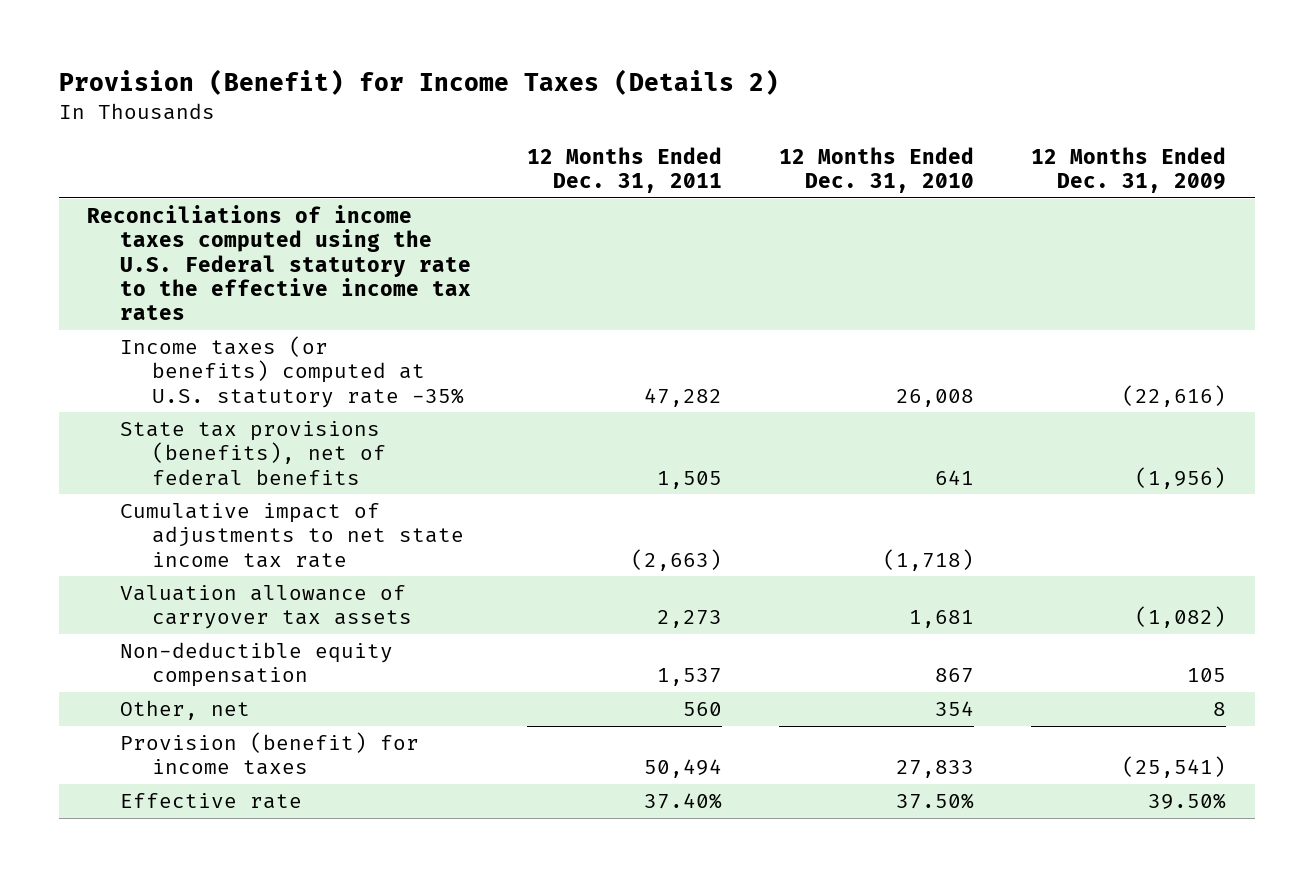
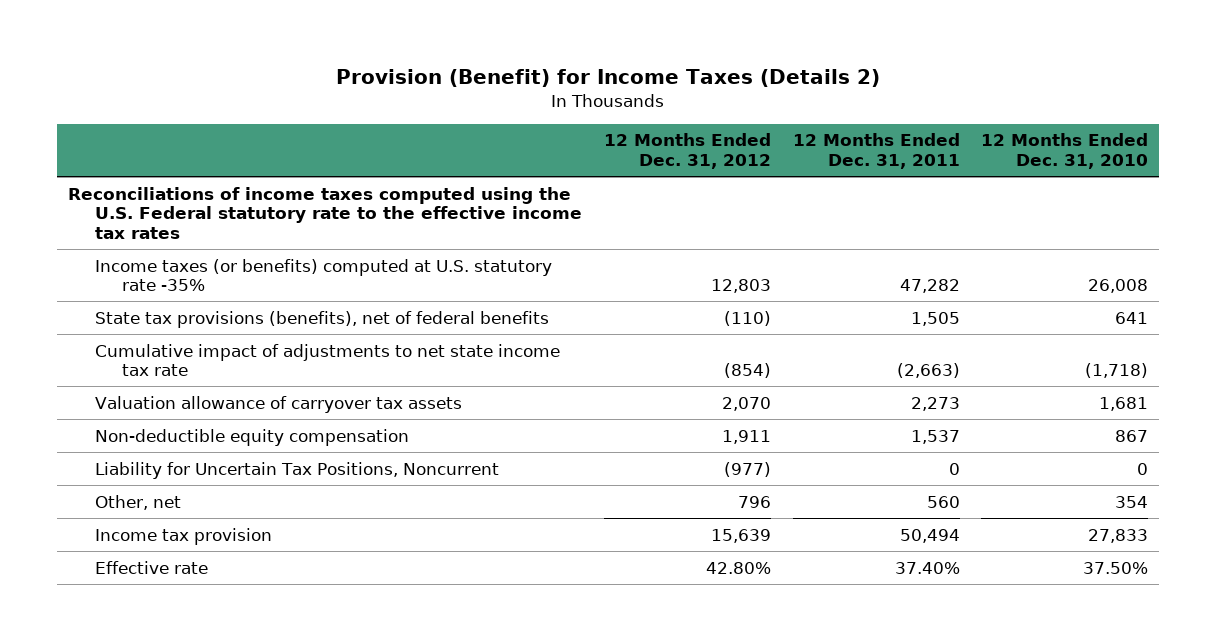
- | 12 Months Ended Dec. 31, 2011 | 12 Months Ended Dec. 31, 2010 | 12 Months Ended Dec. 31, 2009
+ | 12 Months Ended Dec. 31, 2012 | 12 Months Ended Dec. 31, 2011 | 12 Months Ended Dec. 31, 2010
+ Liability for Uncertain Tax Positions, Noncurrent | (977) | 0 | 0
- Provision (benefit) for income taxes | 50,494 | 27,833 | (25,541)
+ Income tax provision | 15,639 | 50,494 | 27,833

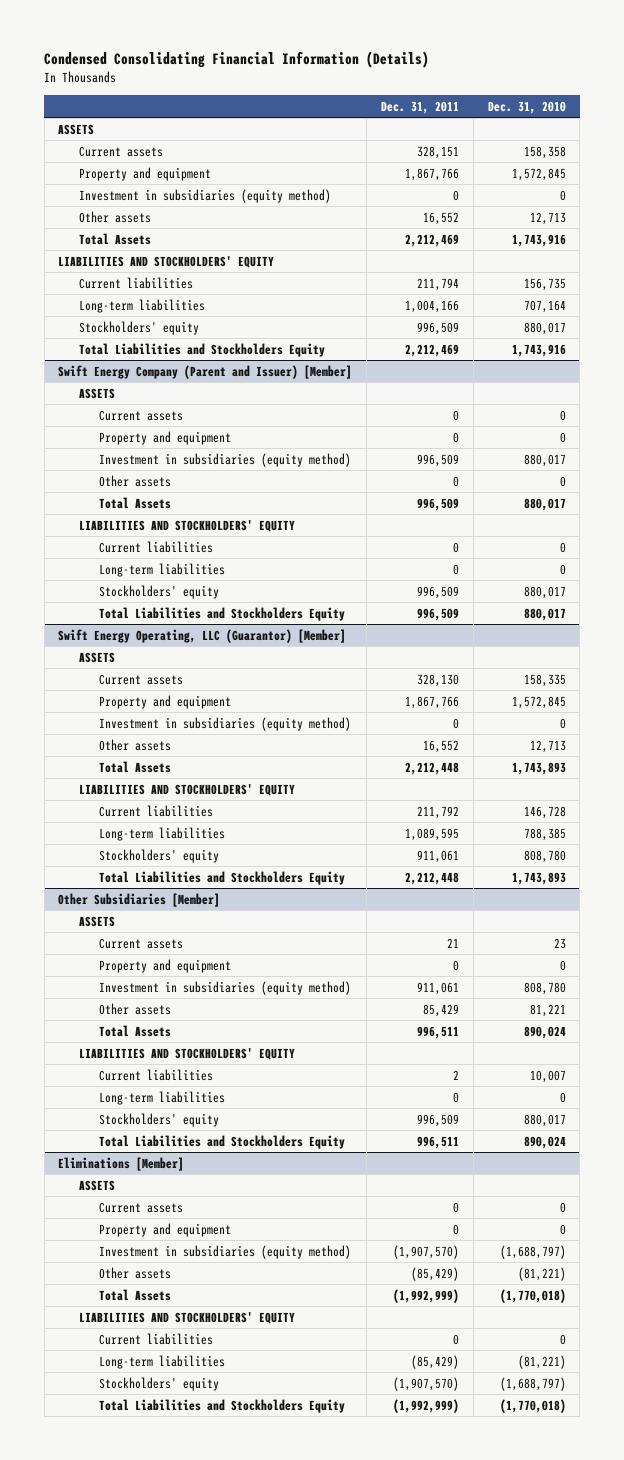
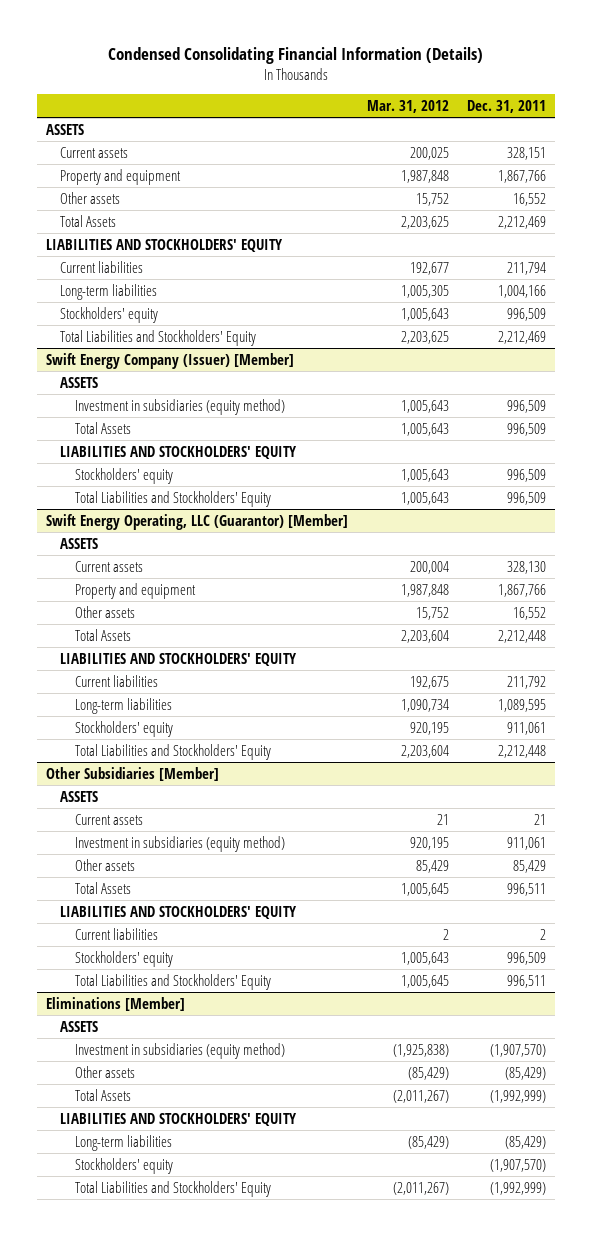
- | Dec. 31, 2011 | Dec. 31, 2010
+ | Mar. 31, 2012 | Dec. 31, 2011
- Investment in subsidiaries (equity method) | 0 | 0
- Total Liabilities and Stockholders Equity | 2,212,469 | 1,743,916
- Swift Energy Company (Parent and Issuer) [Member]
+ Total Liabilities and Stockholders' Equity | 2,203,625 | 2,212,469
+ Swift Energy Company (Issuer) [Member]
- Current assets | 0 | 0
- Property and equipment | 0 | 0
- Other assets | 0 | 0
- Current liabilities | 0 | 0
- Long-term liabilities | 0 | 0
- Total Liabilities and Stockholders Equity | 996,509 | 880,017
+ Total Liabilities and Stockholders' Equity | 1,005,643 | 996,509
@ Swift Energy Operating, LLC (Guarantor) [Member]
- Investment in subsidiaries (equity method) | 0 | 0
- Total Liabilities and Stockholders Equity | 2,212,448 | 1,743,893
+ Total Liabilities and Stockholders' Equity | 2,203,604 | 2,212,448
@ Other Subsidiaries [Member]
- Property and equipment | 0 | 0
- Long-term liabilities | 0 | 0
- Total Liabilities and Stockholders Equity | 996,511 | 890,024
+ Total Liabilities and Stockholders' Equity | 1,005,645 | 996,511
@ Eliminations [Member]
- Current assets | 0 | 0
- Property and equipment | 0 | 0
- Current liabilities | 0 | 0
- Total Liabilities and Stockholders Equity | (1,992,999) | (1,770,018)
+ Total Liabilities and Stockholders' Equity | (2,011,267) | (1,992,999)

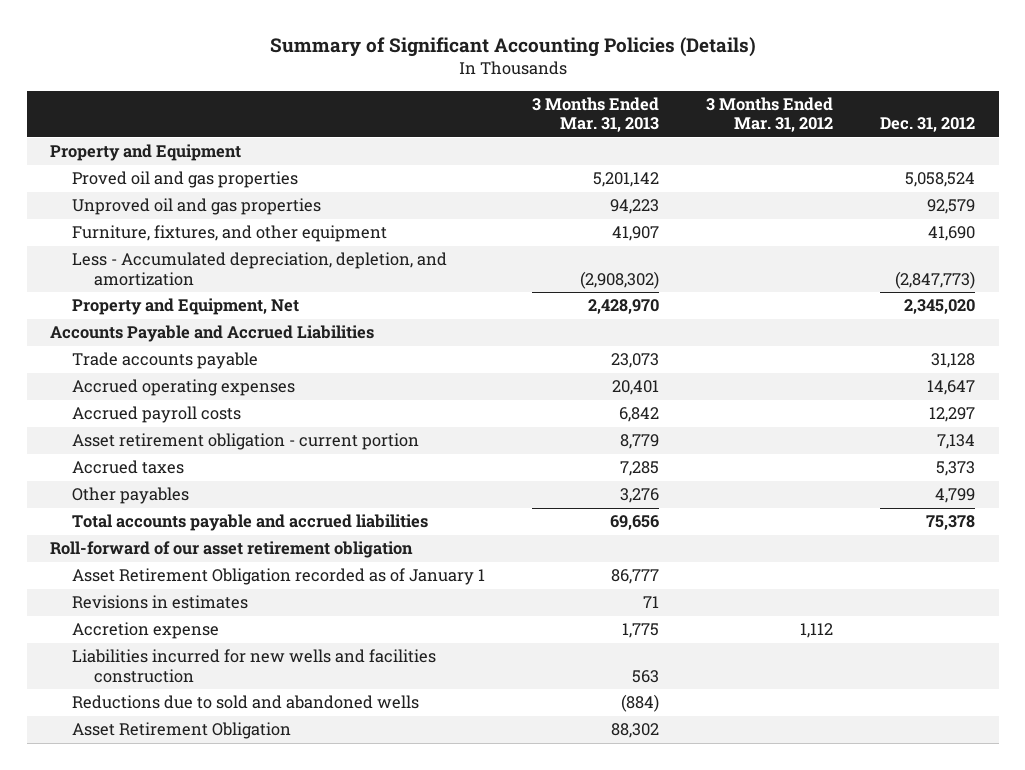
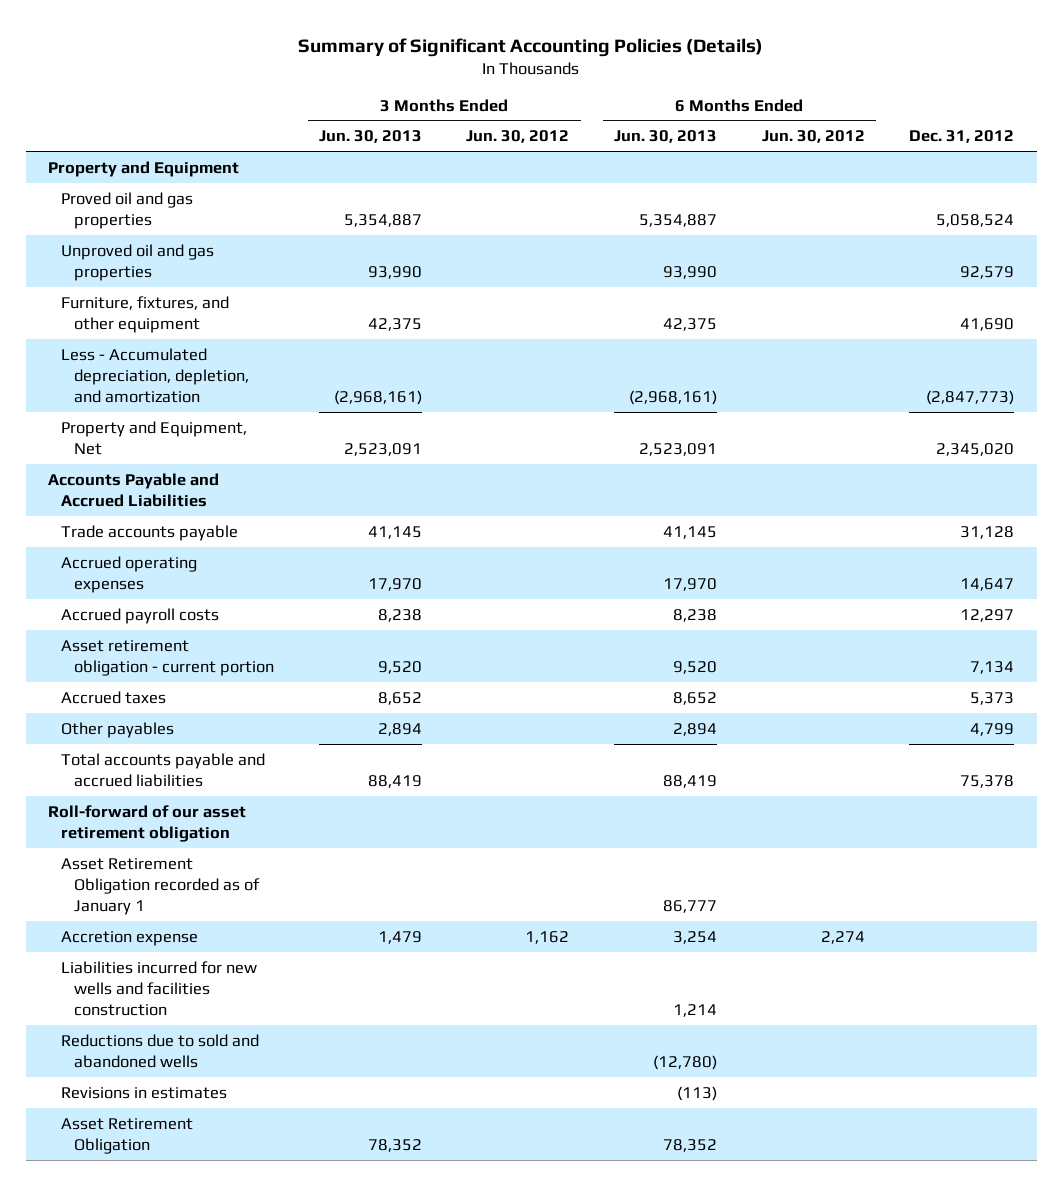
- | 3 Months Ended Mar. 31, 2013 | 3 Months Ended Mar. 31, 2012 | Dec. 31, 2012
+ | 3 Months Ended Jun. 30, 2013 | 3 Months Ended Jun. 30, 2012 | 6 Months Ended Jun. 30, 2013 | 6 Months Ended Jun. 30, 2012 | Dec. 31, 2012
moved down: Revisions in estimates | | | (113) | |

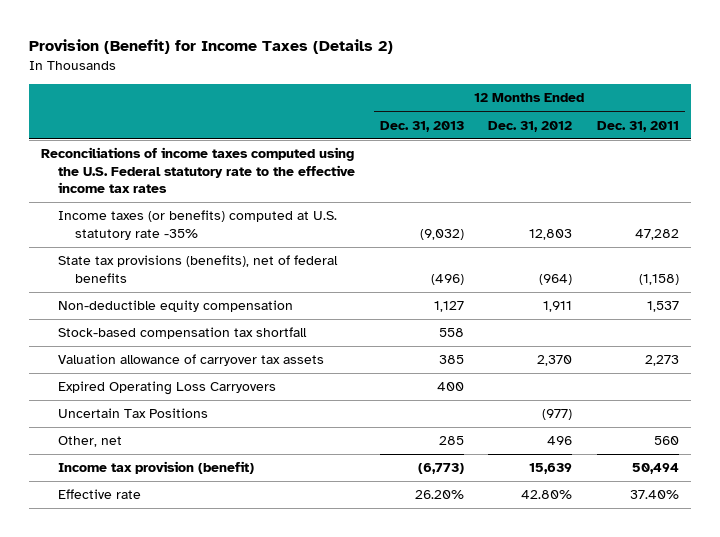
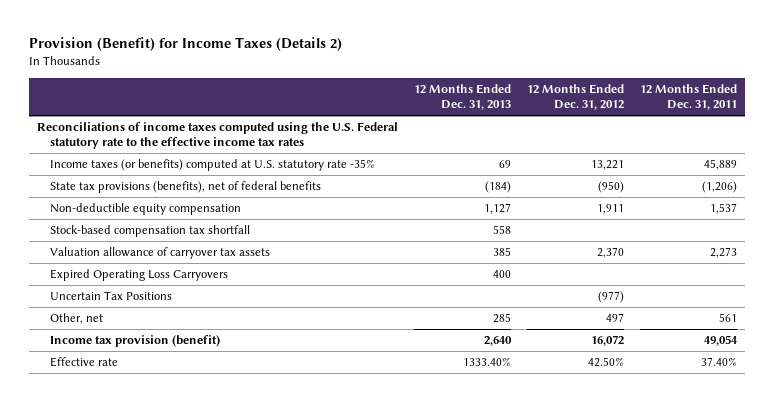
- Income taxes (or benefits) computed at U.S. statutory rate -35% | (9,032) | 12,803 | 47,282
- State tax provisions (benefits), net of federal benefits | (496) | (964) | (1,158)
+ Income taxes (or benefits) computed at U.S. statutory rate -35% | 69 | 13,221 | 45,889
+ State tax provisions (benefits), net of federal benefits | (184) | (950) | (1,206)
- Other, net | 285 | 496 | 560
- Income tax provision (benefit) | (6,773) | 15,639 | 50,494
- Effective rate | 26.20% | 42.80% | 37.40%
+ Other, net | 285 | 497 | 561
+ Income tax provision (benefit) | 2,640 | 16,072 | 49,054
+ Effective rate | 1333.40% | 42.50% | 37.40%

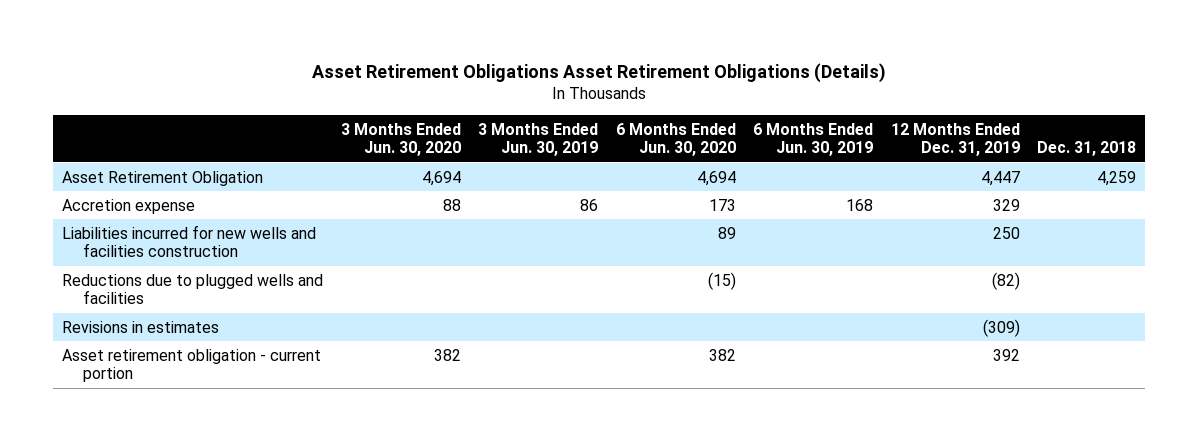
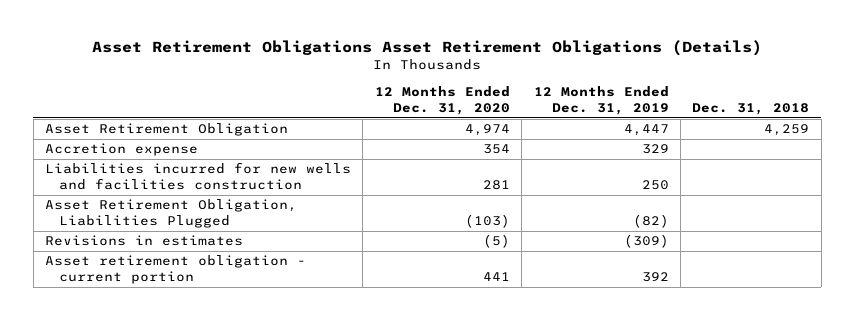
- | 3 Months Ended Jun. 30, 2020 | 3 Months Ended Jun. 30, 2019 | 6 Months Ended Jun. 30, 2020 | 6 Months Ended Jun. 30, 2019 | 12 Months Ended Dec. 31, 2019 | Dec. 31, 2018
+ | 12 Months Ended Dec. 31, 2020 | 12 Months Ended Dec. 31, 2019 | Dec. 31, 2018
- Reductions due to plugged wells and facilities | | | (15) | | (82) |
+ Asset Retirement Obligation, Liabilities Plugged | (103) | (82) |

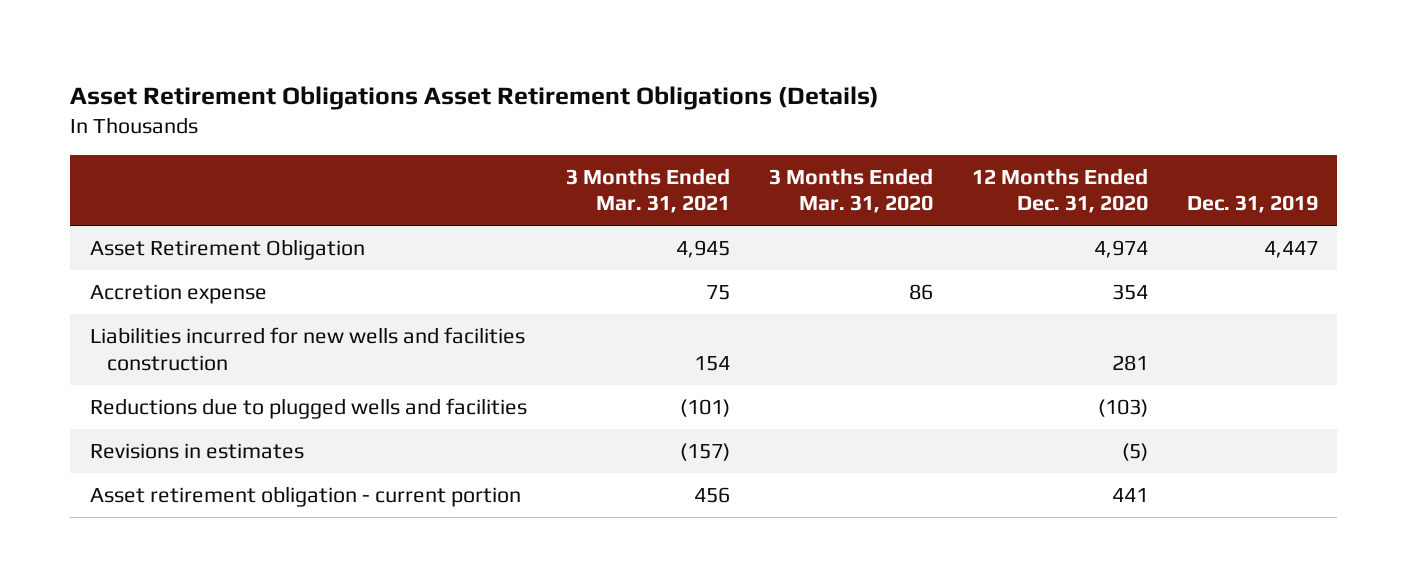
- | 12 Months Ended Dec. 31, 2020 | 12 Months Ended Dec. 31, 2019 | Dec. 31, 2018
+ | 3 Months Ended Mar. 31, 2021 | 3 Months Ended Mar. 31, 2020 | 12 Months Ended Dec. 31, 2020 | Dec. 31, 2019
- Asset Retirement Obligation, Liabilities Plugged | (103) | (82) |
+ Reductions due to plugged wells and facilities | (101) | | (103) |

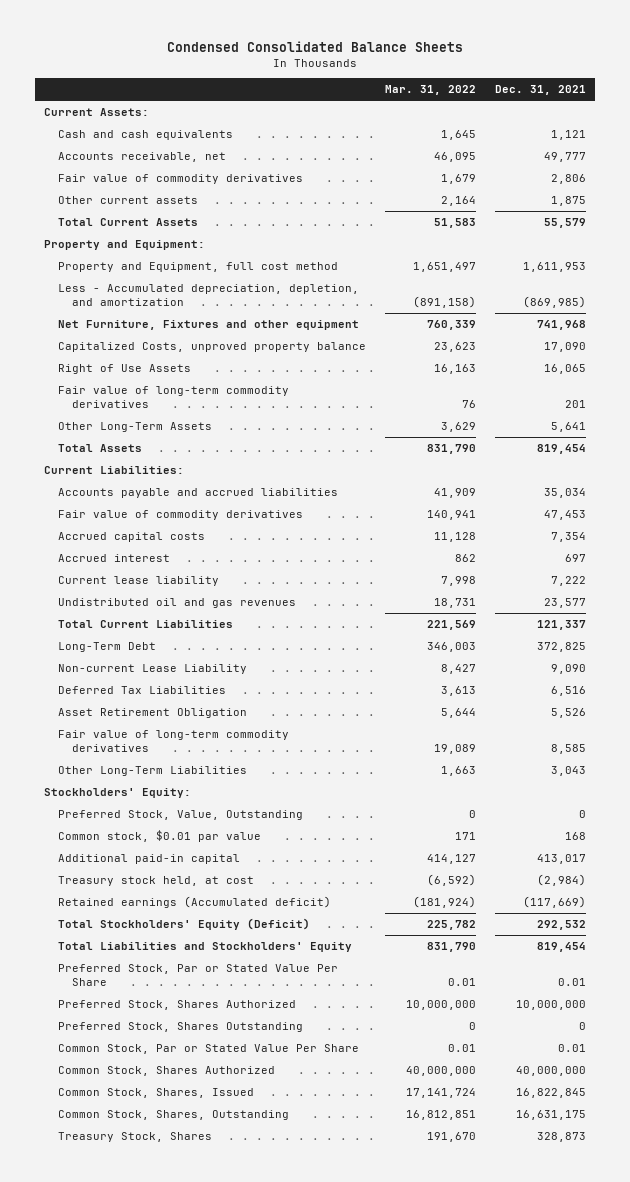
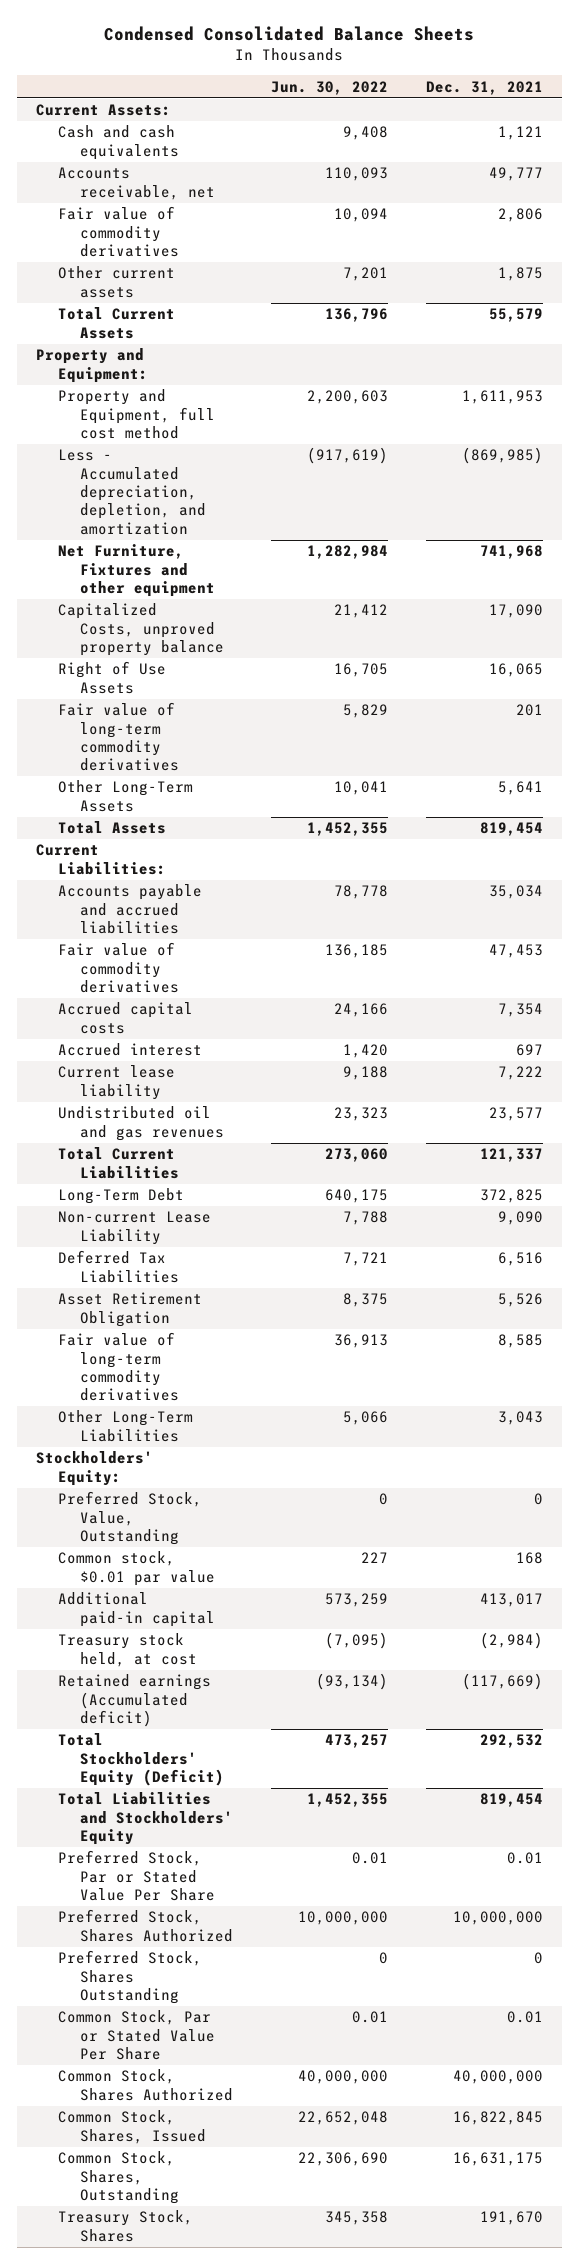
- | Mar. 31, 2022 | Dec. 31, 2021
+ | Jun. 30, 2022 | Dec. 31, 2021
- Treasury Stock, Shares | 191,670 | 328,873
+ Treasury Stock, Shares | 345,358 | 191,670

